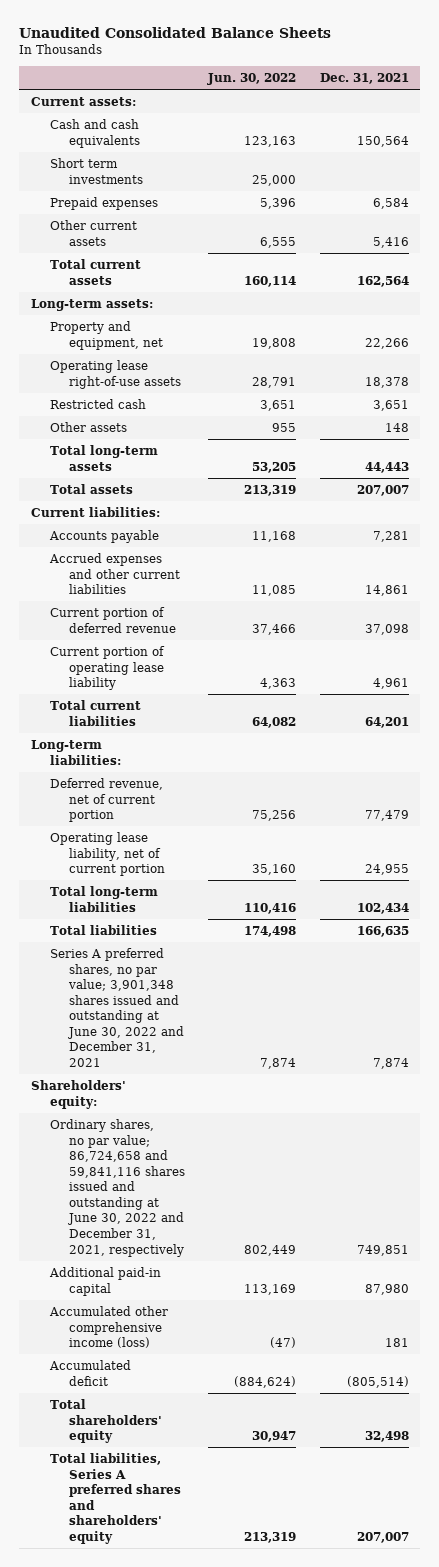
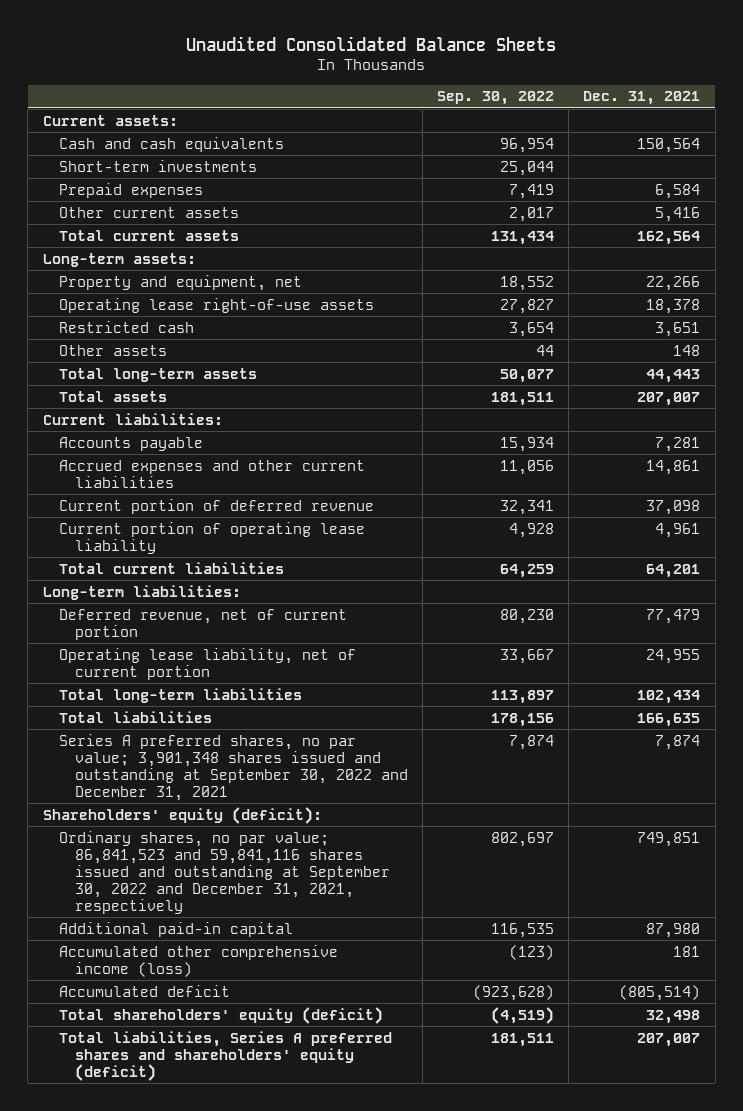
- | Jun. 30, 2022 | Dec. 31, 2021
+ | Sep. 30, 2022 | Dec. 31, 2021
- Short term investments | 25,000 |
+ Short-term investments | 25,044 |
- Series A preferred shares, no par value; 3,901,348 shares issued and outstanding at June 30, 2022 and December 31, 2021 | 7,874 | 7,874
- Shareholders' equity:
- Ordinary shares, no par value; 86,724,658 and 59,841,116 shares issued and outstanding at June 30, 2022 and December 31, 2021, respectively | 802,449 | 749,851
+ Series A preferred shares, no par value; 3,901,348 shares issued and outstanding at September 30, 2022 and December 31, 2021 | 7,874 | 7,874
+ Shareholders' equity (deficit):
+ Ordinary shares, no par value; 86,841,523 and 59,841,116 shares issued and outstanding at September 30, 2022 and December 31, 2021, respectively | 802,697 | 749,851
- Total shareholders' equity | 30,947 | 32,498
- Total liabilities, Series A preferred shares and shareholders' equity | 213,319 | 207,007
+ Total shareholders' equity (deficit) | (4,519) | 32,498
+ Total liabilities, Series A preferred shares and shareholders' equity (deficit) | 181,511 | 207,007

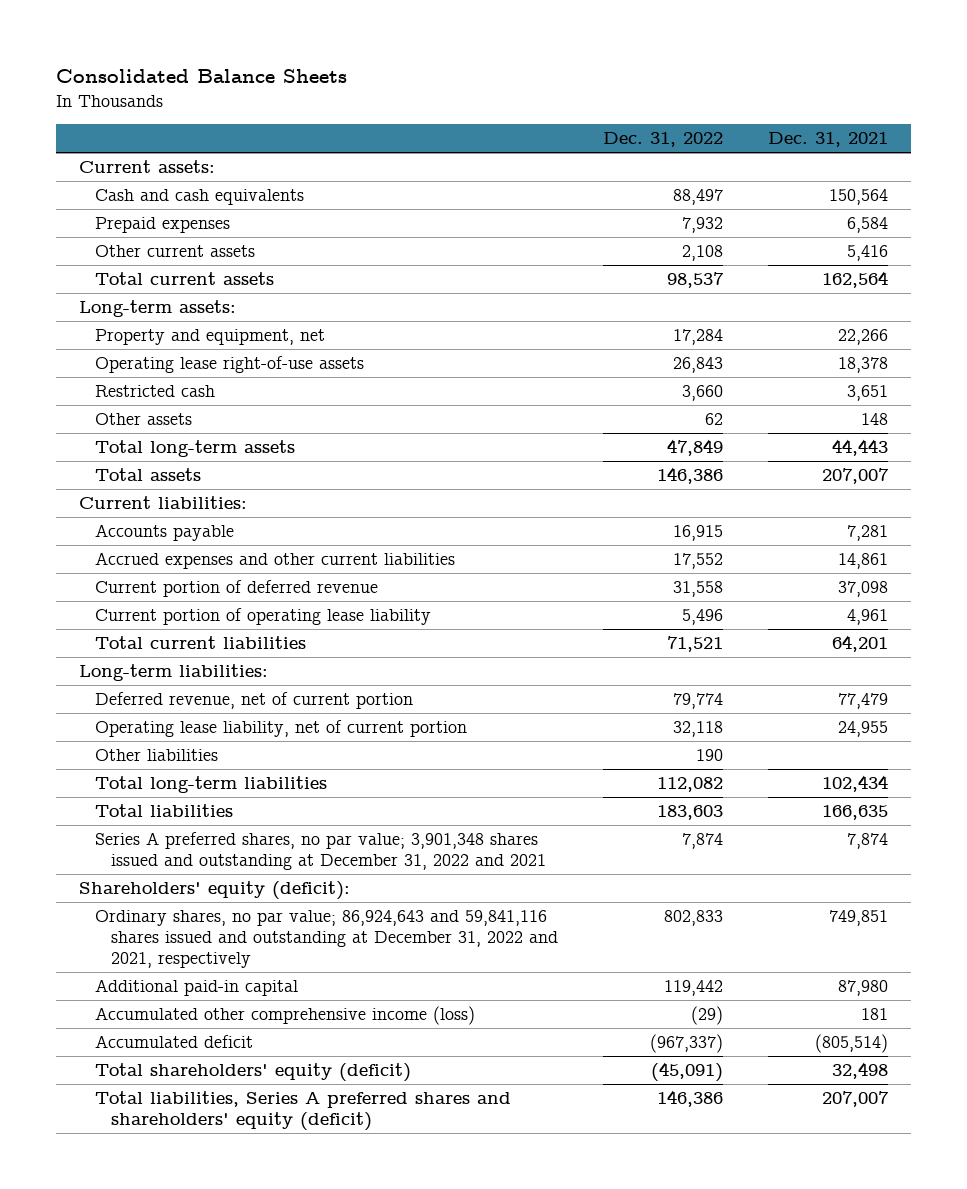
- Unaudited Consolidated Balance Sheets
+ Consolidated Balance Sheets
- | Sep. 30, 2022 | Dec. 31, 2021
+ | Dec. 31, 2022 | Dec. 31, 2021
- Short-term investments | 25,044 |
+ Other liabilities | 190 |
- Series A preferred shares, no par value; 3,901,348 shares issued and outstanding at September 30, 2022 and December 31, 2021 | 7,874 | 7,874
+ Series A preferred shares, no par value; 3,901,348 shares issued and outstanding at December 31, 2022 and 2021 | 7,874 | 7,874
- Ordinary shares, no par value; 86,841,523 and 59,841,116 shares issued and outstanding at September 30, 2022 and December 31, 2021, respectively | 802,697 | 749,851
+ Ordinary shares, no par value; 86,924,643 and 59,841,116 shares issued and outstanding at December 31, 2022 and 2021, respectively | 802,833 | 749,851

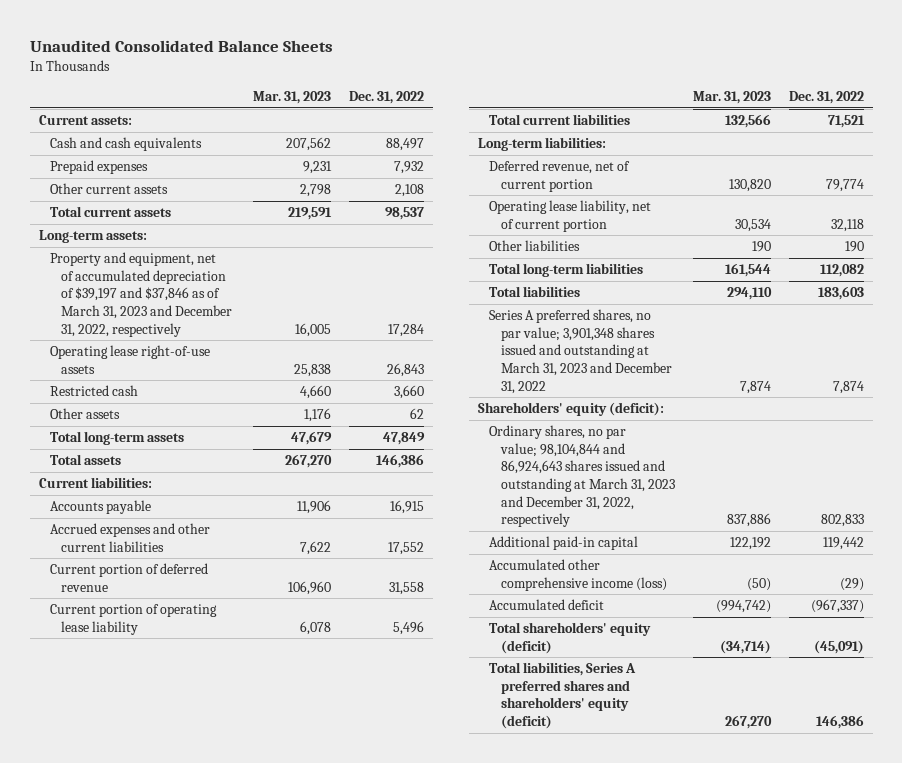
- Consolidated Balance Sheets
+ Unaudited Consolidated Balance Sheets
- | Dec. 31, 2022 | Dec. 31, 2021
+ | Mar. 31, 2023 | Dec. 31, 2022
- Property and equipment, net | 17,284 | 22,266
+ Property and equipment, net of accumulated depreciation of $39,197 and $37,846 as of March 31, 2023 and December 31, 2022, respectively | 16,005 | 17,284
- Series A preferred shares, no par value; 3,901,348 shares issued and outstanding at December 31, 2022 and 2021 | 7,874 | 7,874
+ Series A preferred shares, no par value; 3,901,348 shares issued and outstanding at March 31, 2023 and December 31, 2022 | 7,874 | 7,874
- Ordinary shares, no par value; 86,924,643 and 59,841,116 shares issued and outstanding at December 31, 2022 and 2021, respectively | 802,833 | 749,851
+ Ordinary shares, no par value; 98,104,844 and 86,924,643 shares issued and outstanding at March 31, 2023 and December 31, 2022, respectively | 837,886 | 802,833

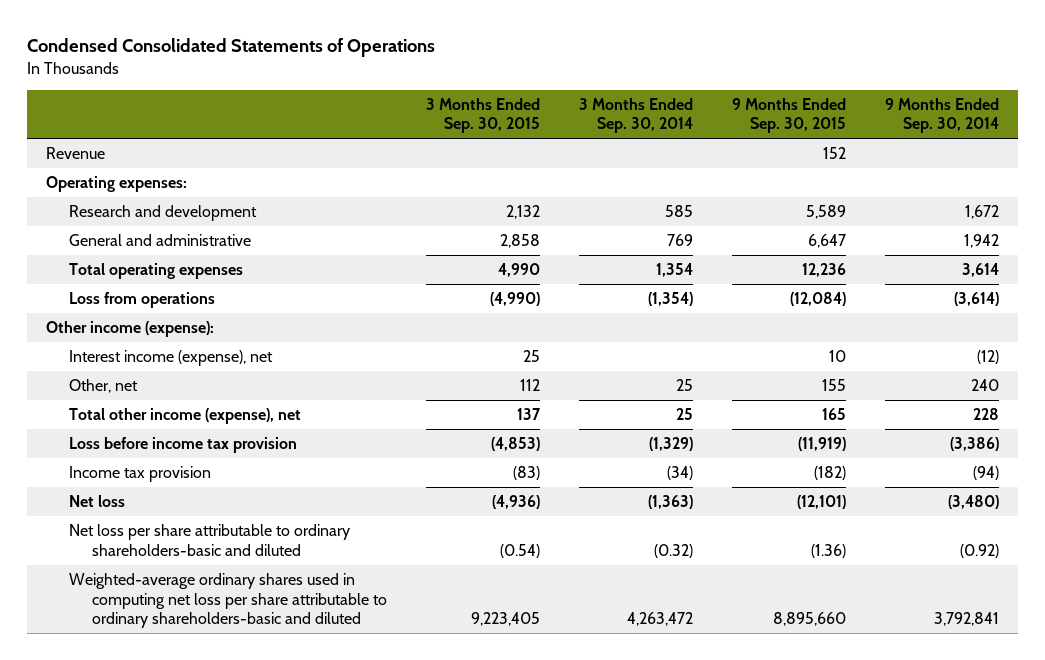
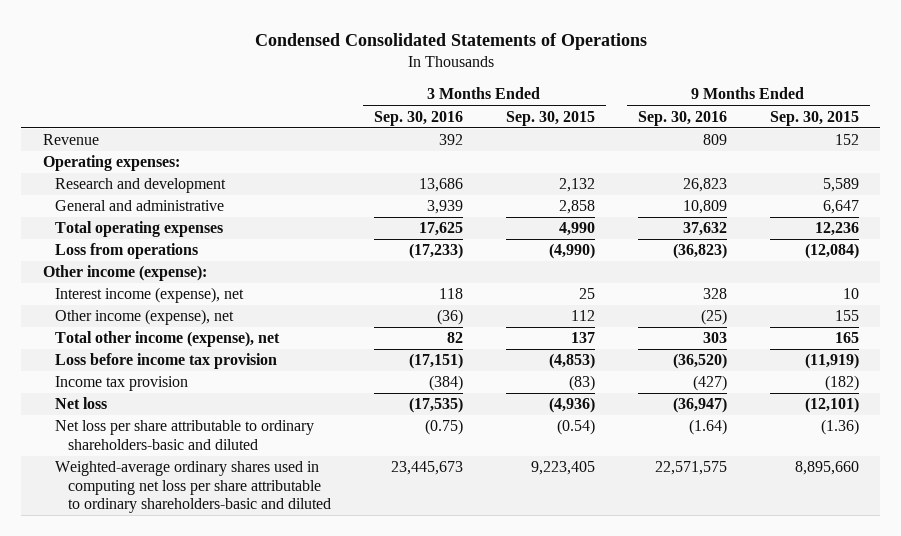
- | 3 Months Ended Sep. 30, 2015 | 3 Months Ended Sep. 30, 2014 | 9 Months Ended Sep. 30, 2015 | 9 Months Ended Sep. 30, 2014
+ | 3 Months Ended Sep. 30, 2016 | 3 Months Ended Sep. 30, 2015 | 9 Months Ended Sep. 30, 2016 | 9 Months Ended Sep. 30, 2015
- Other, net | 112 | 25 | 155 | 240
+ Other income (expense), net | (36) | 112 | (25) | 155

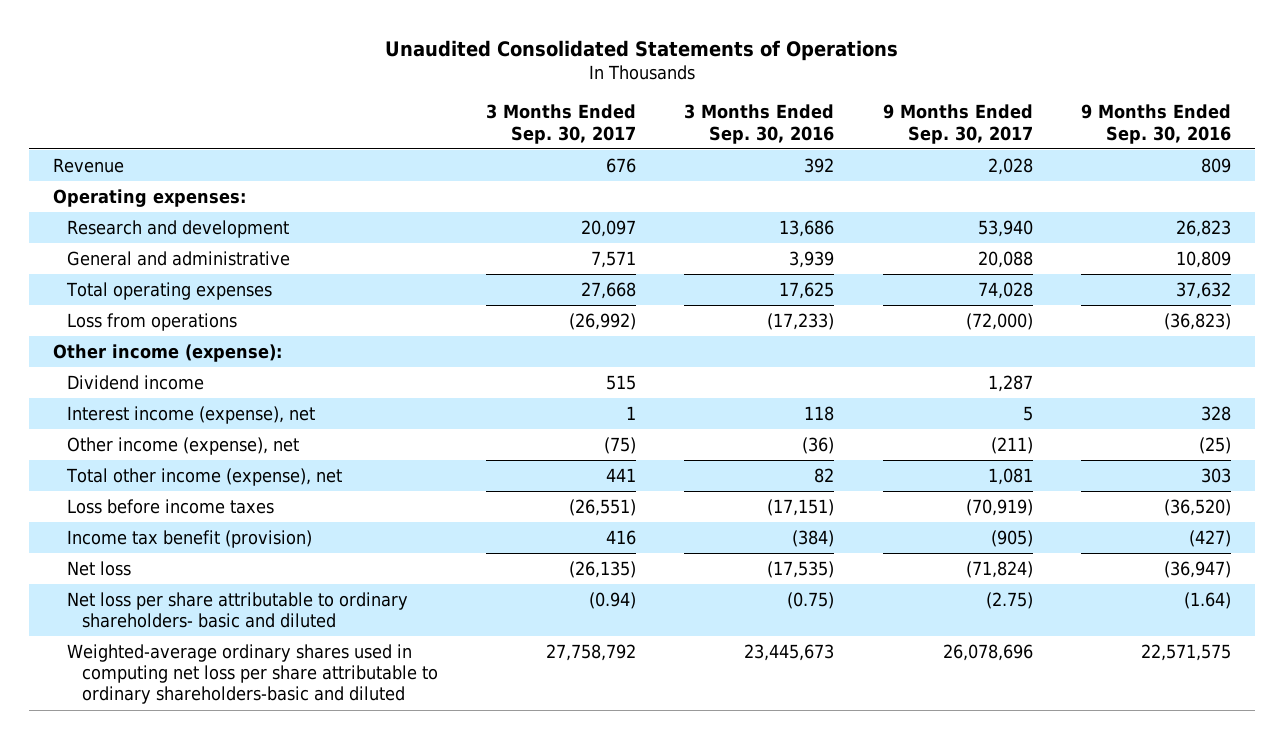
- Condensed Consolidated Statements of Operations
+ Unaudited Consolidated Statements of Operations
- | 3 Months Ended Sep. 30, 2016 | 3 Months Ended Sep. 30, 2015 | 9 Months Ended Sep. 30, 2016 | 9 Months Ended Sep. 30, 2015
+ | 3 Months Ended Sep. 30, 2017 | 3 Months Ended Sep. 30, 2016 | 9 Months Ended Sep. 30, 2017 | 9 Months Ended Sep. 30, 2016
+ Dividend income | 515 | | 1,287 |
- Loss before income tax provision | (17,151) | (4,853) | (36,520) | (11,919)
- Income tax provision | (384) | (83) | (427) | (182)
+ Loss before income taxes | (26,551) | (17,151) | (70,919) | (36,520)
+ Income tax benefit (provision) | 416 | (384) | (905) | (427)
- Net loss per share attributable to ordinary shareholders-basic and diluted | (0.75) | (0.54) | (1.64) | (1.36)
+ Net loss per share attributable to ordinary shareholders- basic and diluted | (0.94) | (0.75) | (2.75) | (1.64)

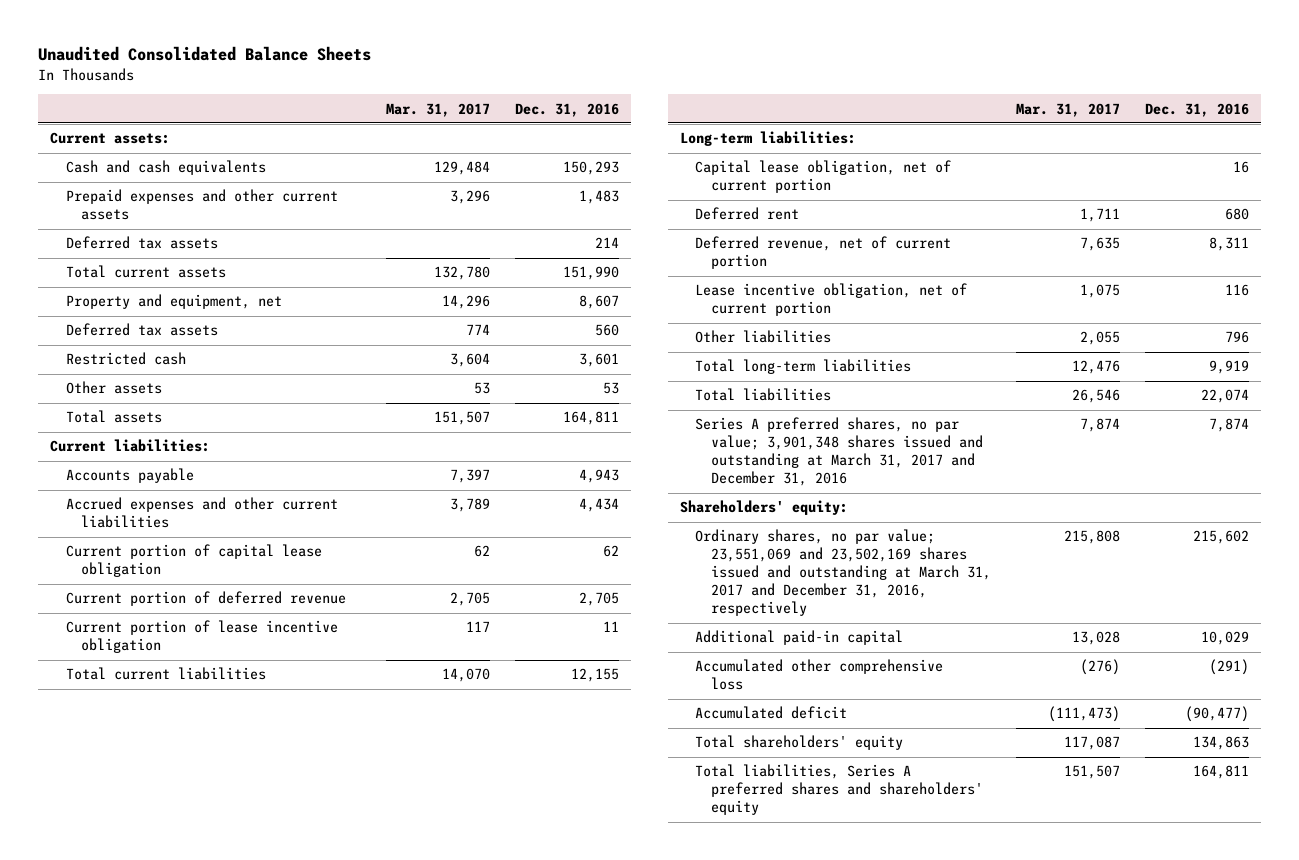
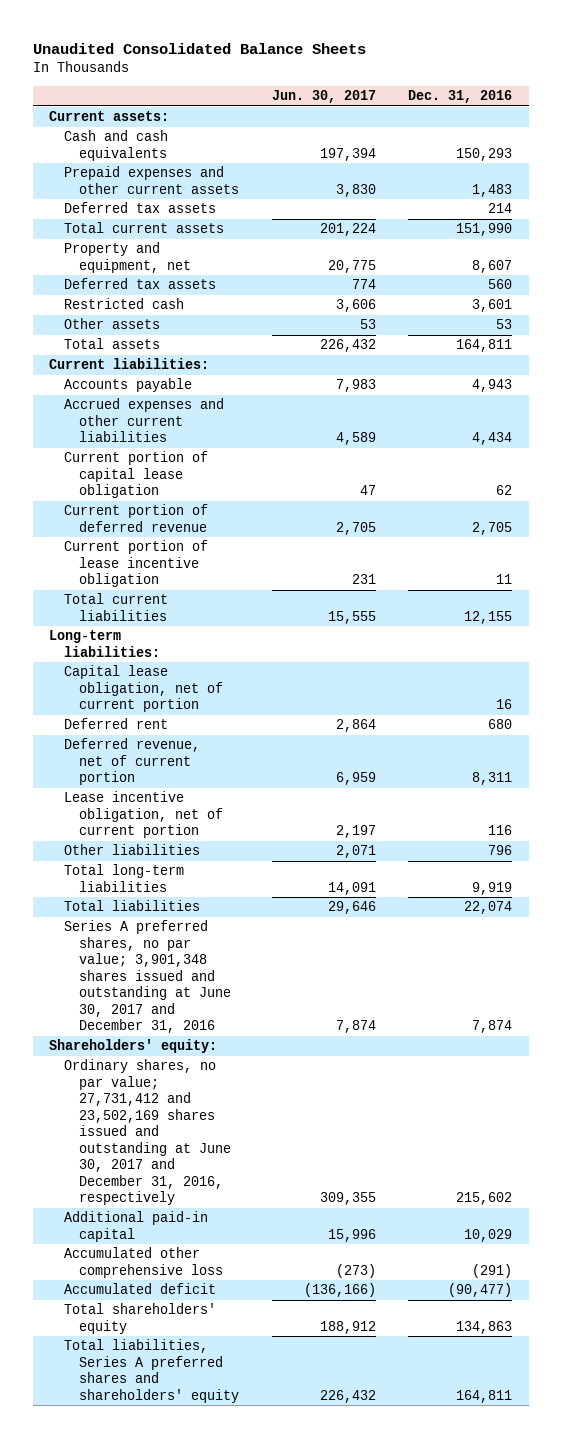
- | Mar. 31, 2017 | Dec. 31, 2016
+ | Jun. 30, 2017 | Dec. 31, 2016
- Series A preferred shares, no par value; 3,901,348 shares issued and outstanding at March 31, 2017 and December 31, 2016 | 7,874 | 7,874
+ Series A preferred shares, no par value; 3,901,348 shares issued and outstanding at June 30, 2017 and December 31, 2016 | 7,874 | 7,874
- Ordinary shares, no par value; 23,551,069 and 23,502,169 shares issued and outstanding at March 31, 2017 and December 31, 2016, respectively | 215,808 | 215,602
+ Ordinary shares, no par value; 27,731,412 and 23,502,169 shares issued and outstanding at June 30, 2017 and December 31, 2016, respectively | 309,355 | 215,602

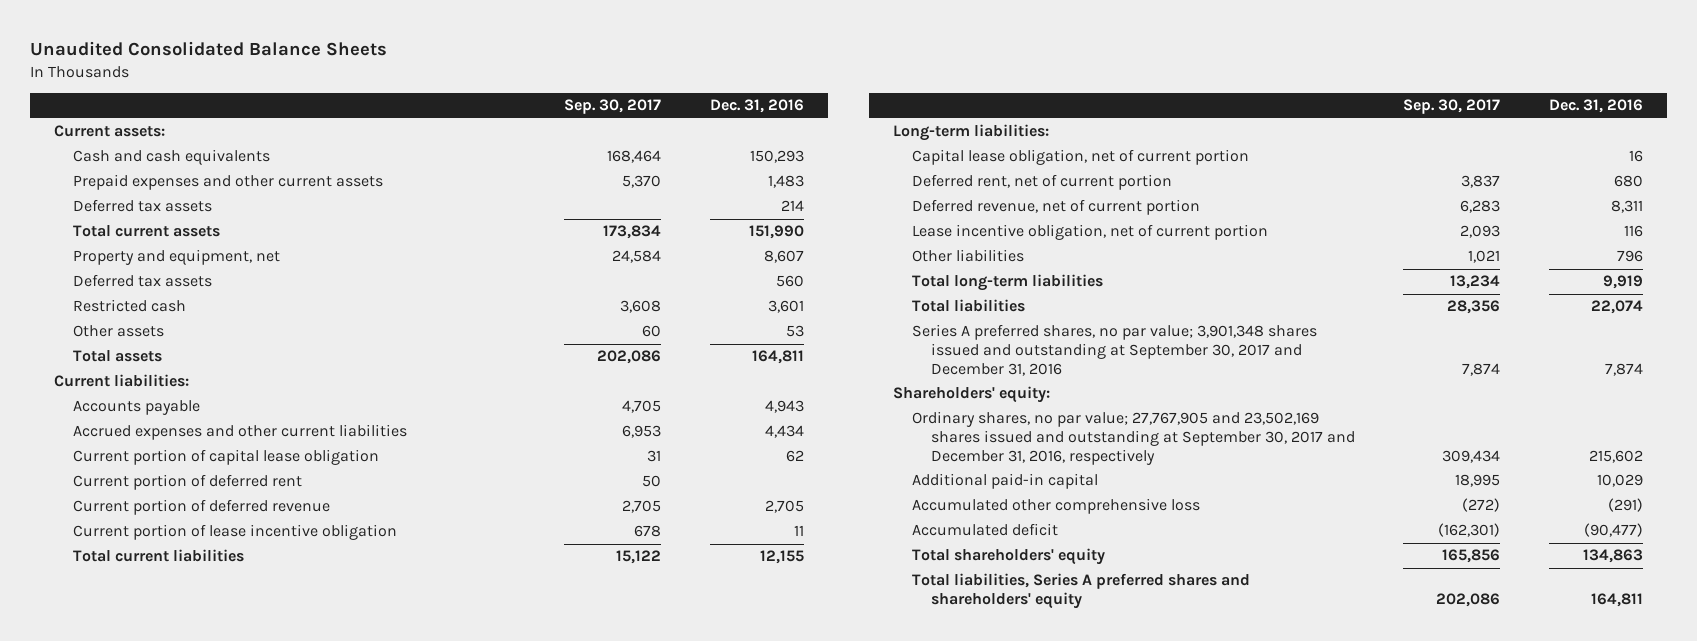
- | Jun. 30, 2017 | Dec. 31, 2016
+ | Sep. 30, 2017 | Dec. 31, 2016
+ Current portion of deferred rent | 50 |
- Deferred rent | 2,864 | 680
+ Deferred rent, net of current portion | 3,837 | 680
- Series A preferred shares, no par value; 3,901,348 shares issued and outstanding at June 30, 2017 and December 31, 2016 | 7,874 | 7,874
+ Series A preferred shares, no par value; 3,901,348 shares issued and outstanding at September 30, 2017 and December 31, 2016 | 7,874 | 7,874
- Ordinary shares, no par value; 27,731,412 and 23,502,169 shares issued and outstanding at June 30, 2017 and December 31, 2016, respectively | 309,355 | 215,602
+ Ordinary shares, no par value; 27,767,905 and 23,502,169 shares issued and outstanding at September 30, 2017 and December 31, 2016, respectively | 309,434 | 215,602

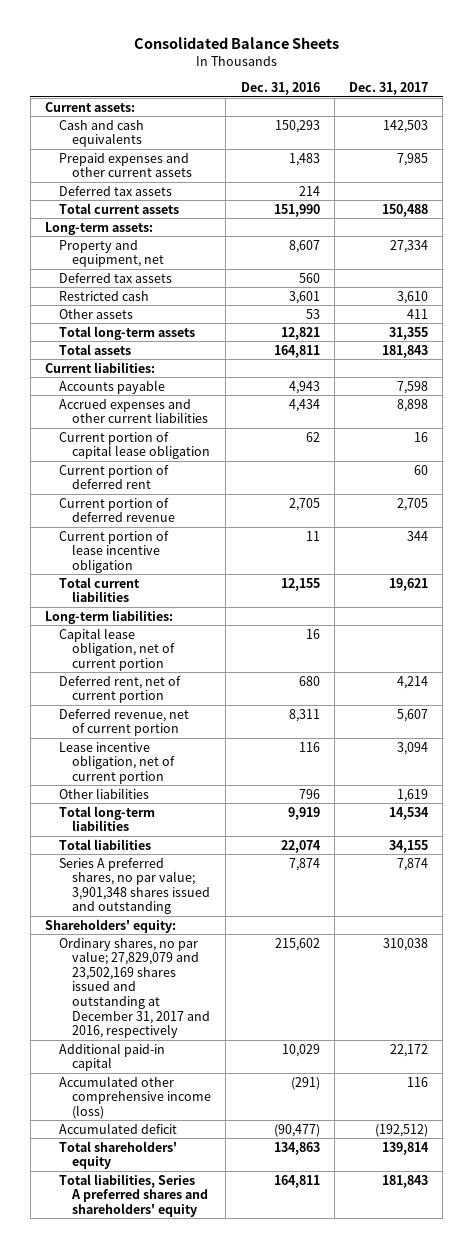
- Unaudited Consolidated Balance Sheets
+ Consolidated Balance Sheets
- | Sep. 30, 2017 | Dec. 31, 2016
+ | Dec. 31, 2016 | Dec. 31, 2017
+ Long-term assets:
+ Total long-term assets | 12,821 | 31,355
- Series A preferred shares, no par value; 3,901,348 shares issued and outstanding at September 30, 2017 and December 31, 2016 | 7,874 | 7,874
+ Series A preferred shares, no par value; 3,901,348 shares issued and outstanding | 7,874 | 7,874
- Ordinary shares, no par value; 27,767,905 and 23,502,169 shares issued and outstanding at September 30, 2017 and December 31, 2016, respectively | 309,434 | 215,602
+ Ordinary shares, no par value; 27,829,079 and 23,502,169 shares issued and outstanding at December 31, 2017 and 2016, respectively | 215,602 | 310,038
- Accumulated other comprehensive loss | (272) | (291)
+ Accumulated other comprehensive income (loss) | (291) | 116

